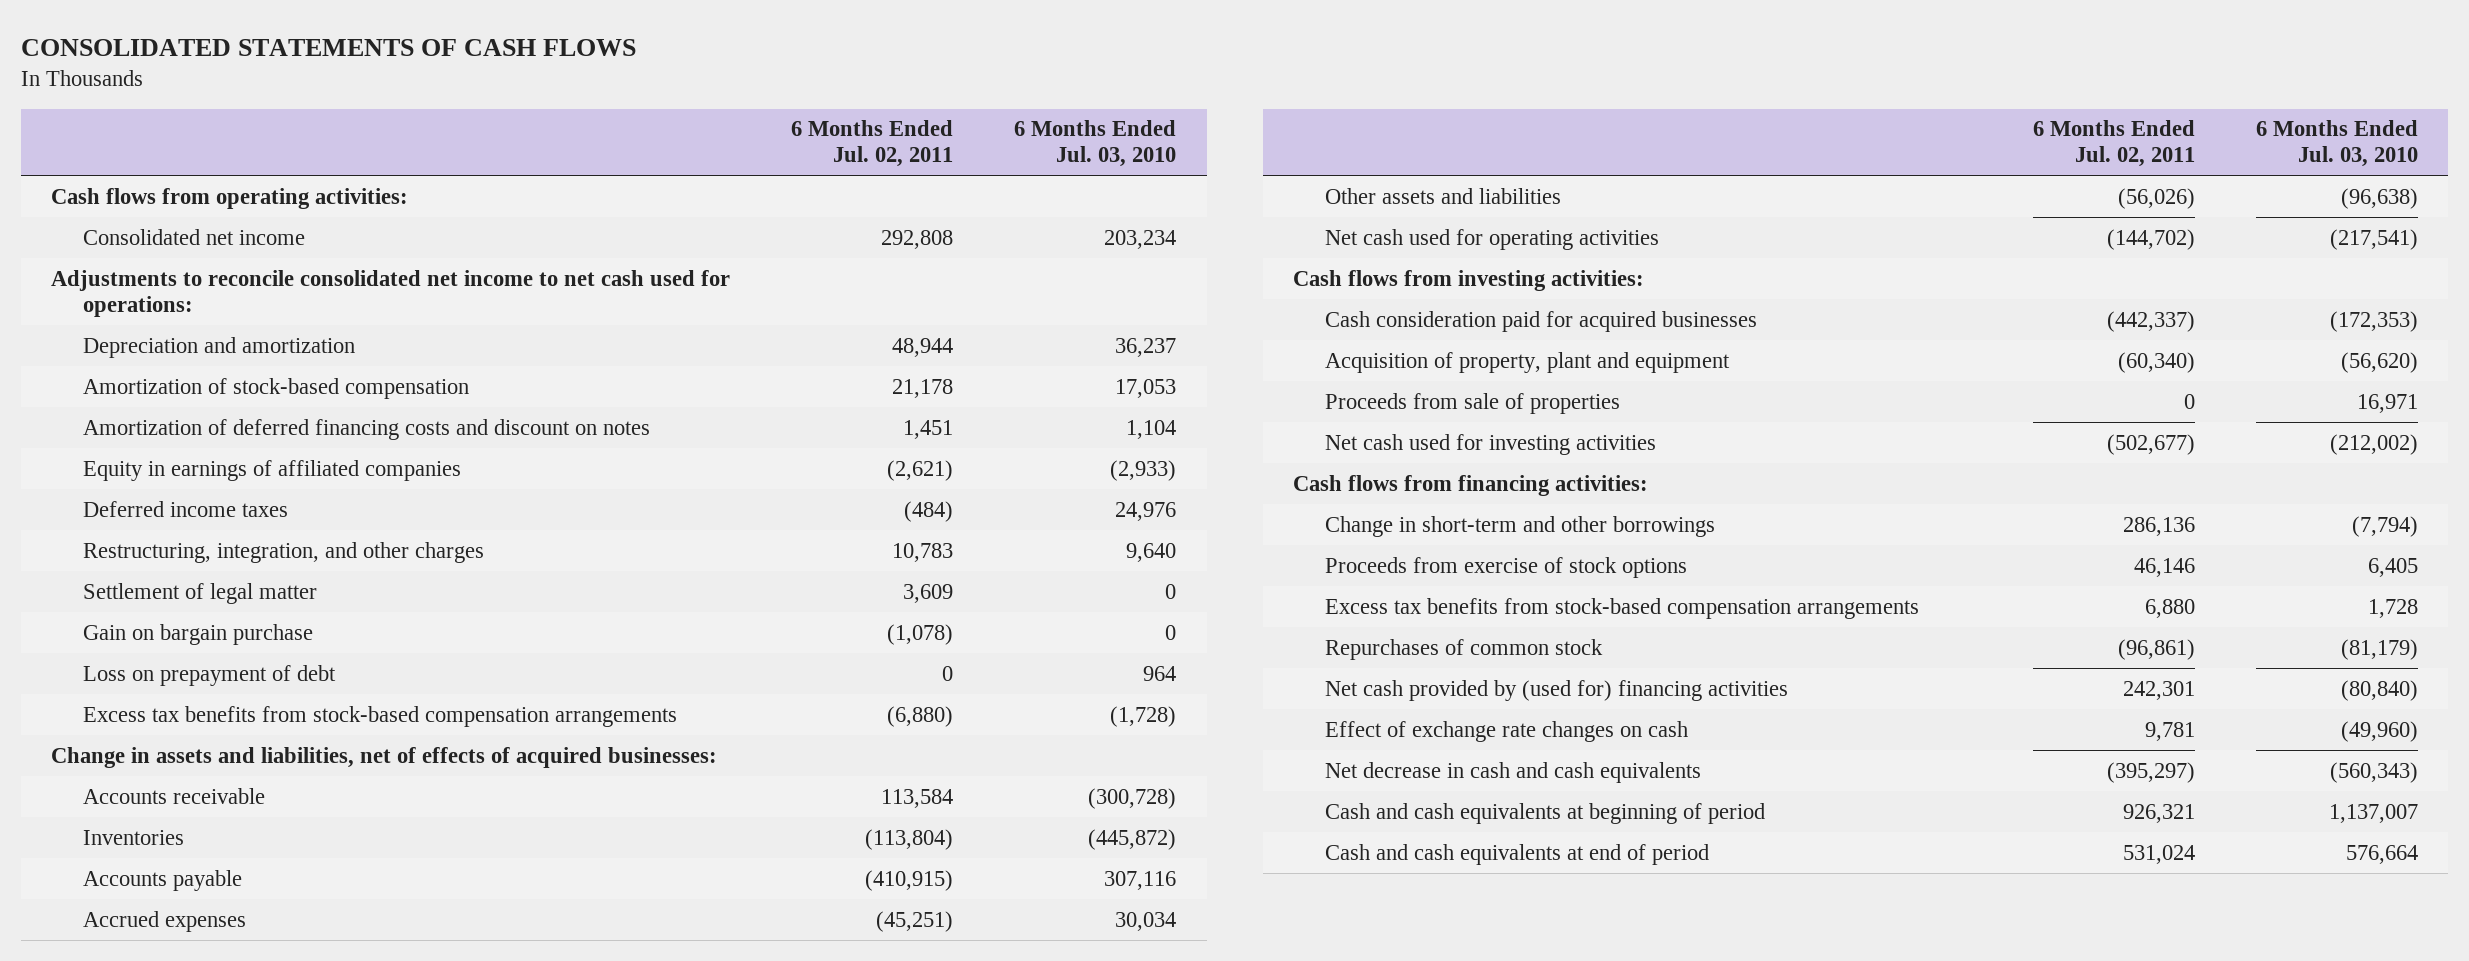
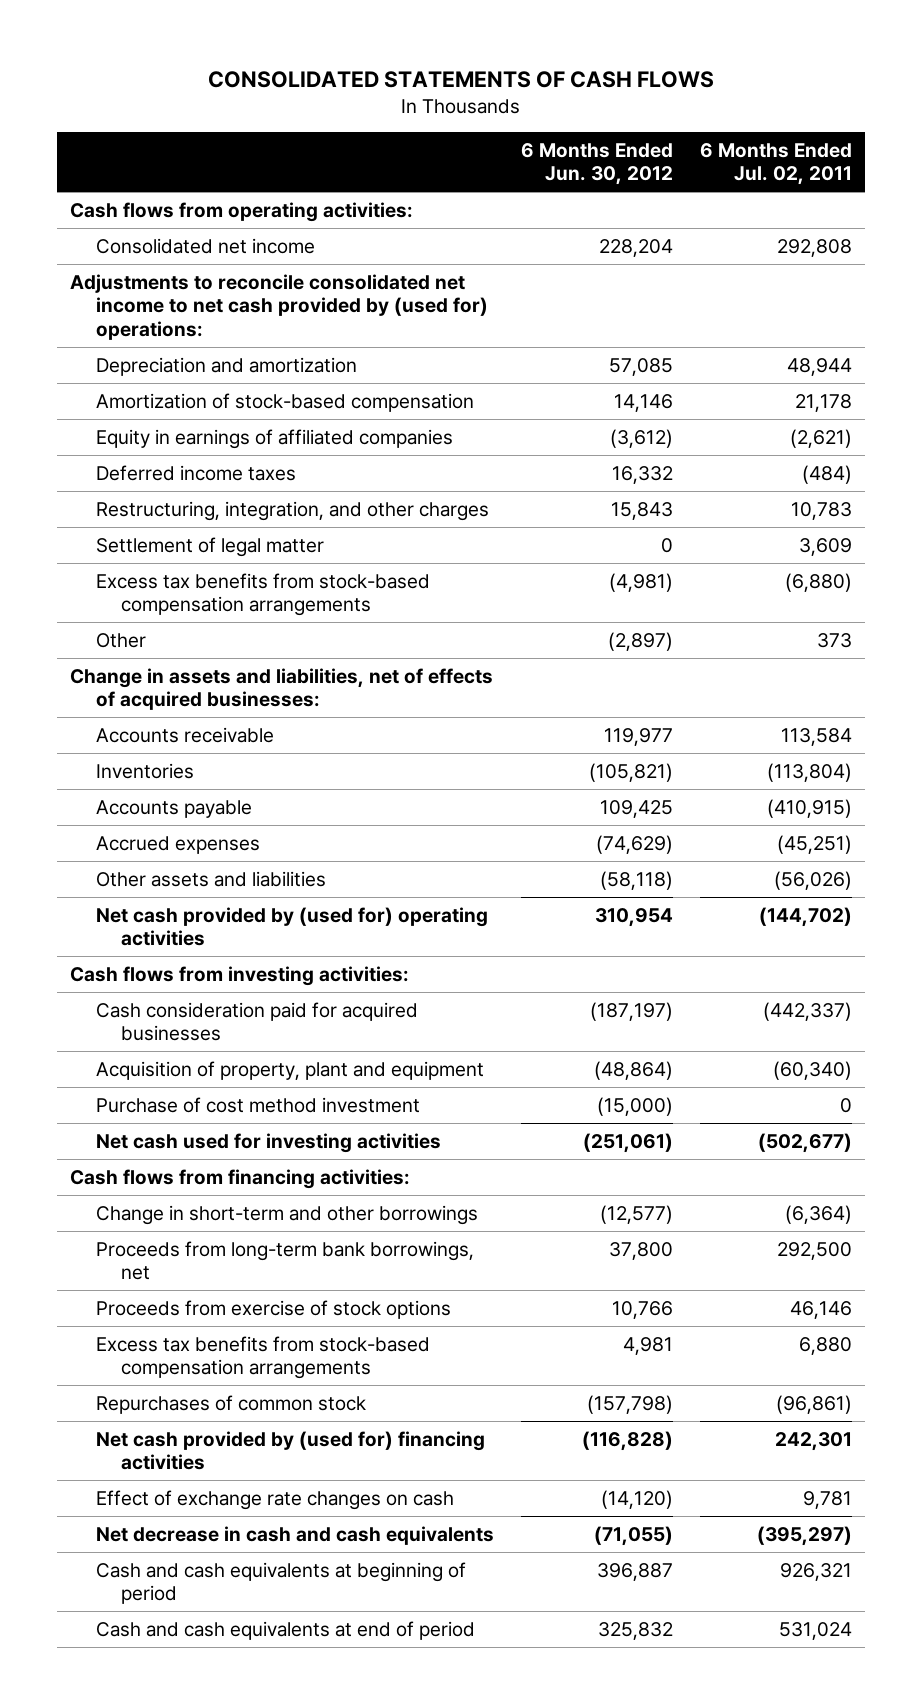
- | 6 Months Ended Jul. 02, 2011 | 6 Months Ended Jul. 03, 2010
+ | 6 Months Ended Jun. 30, 2012 | 6 Months Ended Jul. 02, 2011
- Adjustments to reconcile consolidated net income to net cash used for operations:
+ Adjustments to reconcile consolidated net income to net cash provided by (used for) operations:
- Amortization of deferred financing costs and discount on notes | 1,451 | 1,104
- Gain on bargain purchase | (1,078) | 0
- Loss on prepayment of debt | 0 | 964
+ Other | (2,897) | 373
- Net cash used for operating activities | (144,702) | (217,541)
+ Net cash provided by (used for) operating activities | 310,954 | (144,702)
- Proceeds from sale of properties | 0 | 16,971
+ Purchase of cost method investment | (15,000) | 0
- Change in short-term and other borrowings | 286,136 | (7,794)
+ Change in short-term and other borrowings | (12,577) | (6,364)
+ Proceeds from long-term bank borrowings, net | 37,800 | 292,500

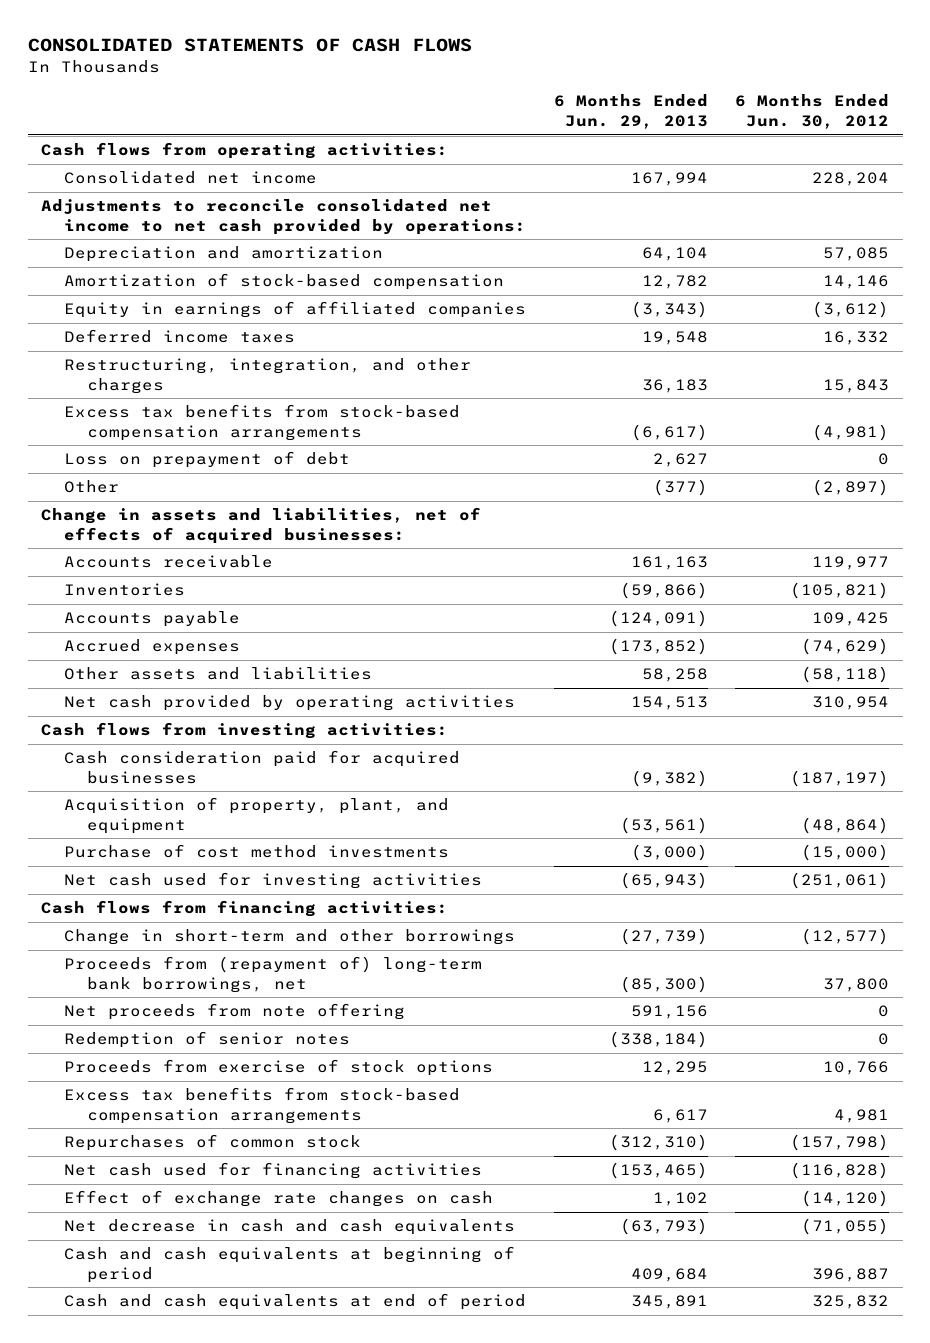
- | 6 Months Ended Jun. 30, 2012 | 6 Months Ended Jul. 02, 2011
+ | 6 Months Ended Jun. 29, 2013 | 6 Months Ended Jun. 30, 2012
- Adjustments to reconcile consolidated net income to net cash provided by (used for) operations:
+ Adjustments to reconcile consolidated net income to net cash provided by operations:
- Settlement of legal matter | 0 | 3,609
+ Loss on prepayment of debt | 2,627 | 0
- Net cash provided by (used for) operating activities | 310,954 | (144,702)
+ Net cash provided by operating activities | 154,513 | 310,954
- Acquisition of property, plant and equipment | (48,864) | (60,340)
- Purchase of cost method investment | (15,000) | 0
+ Acquisition of property, plant, and equipment | (53,561) | (48,864)
+ Purchase of cost method investments | (3,000) | (15,000)
- Proceeds from long-term bank borrowings, net | 37,800 | 292,500
+ Proceeds from (repayment of) long-term bank borrowings, net | (85,300) | 37,800
+ Net proceeds from note offering | 591,156 | 0
+ Redemption of senior notes | (338,184) | 0
- Net cash provided by (used for) financing activities | (116,828) | 242,301
+ Net cash used for financing activities | (153,465) | (116,828)

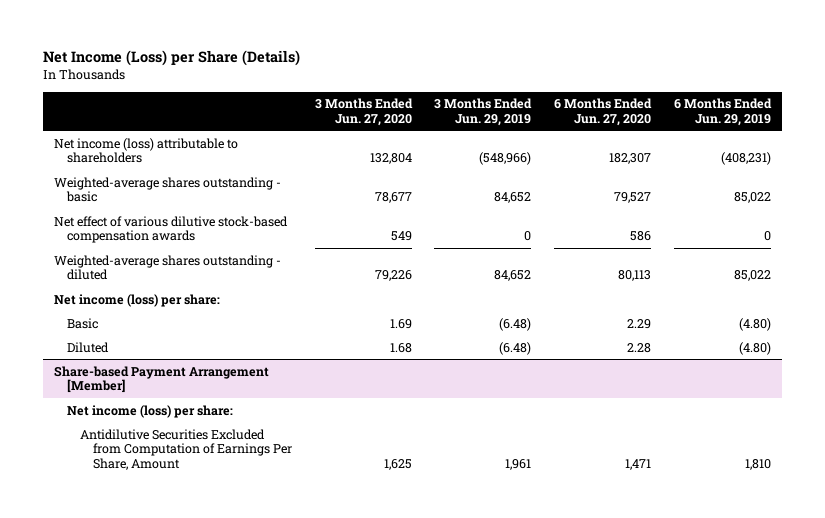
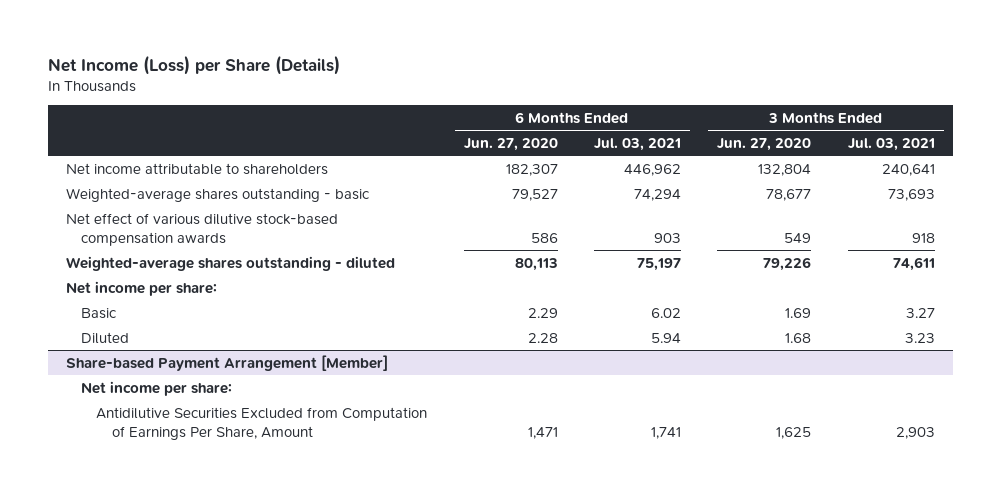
- | 3 Months Ended Jun. 27, 2020 | 3 Months Ended Jun. 29, 2019 | 6 Months Ended Jun. 27, 2020 | 6 Months Ended Jun. 29, 2019
+ | 6 Months Ended Jun. 27, 2020 | 6 Months Ended Jul. 03, 2021 | 3 Months Ended Jun. 27, 2020 | 3 Months Ended Jul. 03, 2021
- Net income (loss) attributable to shareholders | 132,804 | (548,966) | 182,307 | (408,231)
+ Net income attributable to shareholders | 182,307 | 446,962 | 132,804 | 240,641
- Net income (loss) per share:
+ Net income per share:
@ Share-based Payment Arrangement [Member]
- Net income (loss) per share:
+ Net income per share:

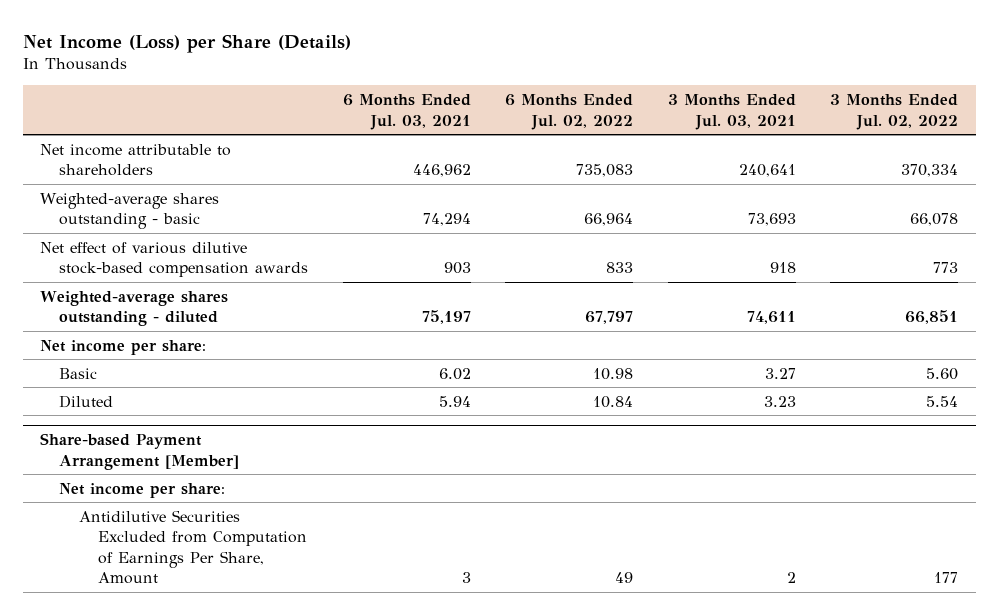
- | 6 Months Ended Jun. 27, 2020 | 6 Months Ended Jul. 03, 2021 | 3 Months Ended Jun. 27, 2020 | 3 Months Ended Jul. 03, 2021
+ | 6 Months Ended Jul. 03, 2021 | 6 Months Ended Jul. 02, 2022 | 3 Months Ended Jul. 03, 2021 | 3 Months Ended Jul. 02, 2022
@ Share-based Payment Arrangement [Member]
- Antidilutive Securities Excluded from Computation of Earnings Per Share, Amount | 1,471 | 1,741 | 1,625 | 2,903
+ Antidilutive Securities Excluded from Computation of Earnings Per Share, Amount | 3 | 49 | 2 | 177

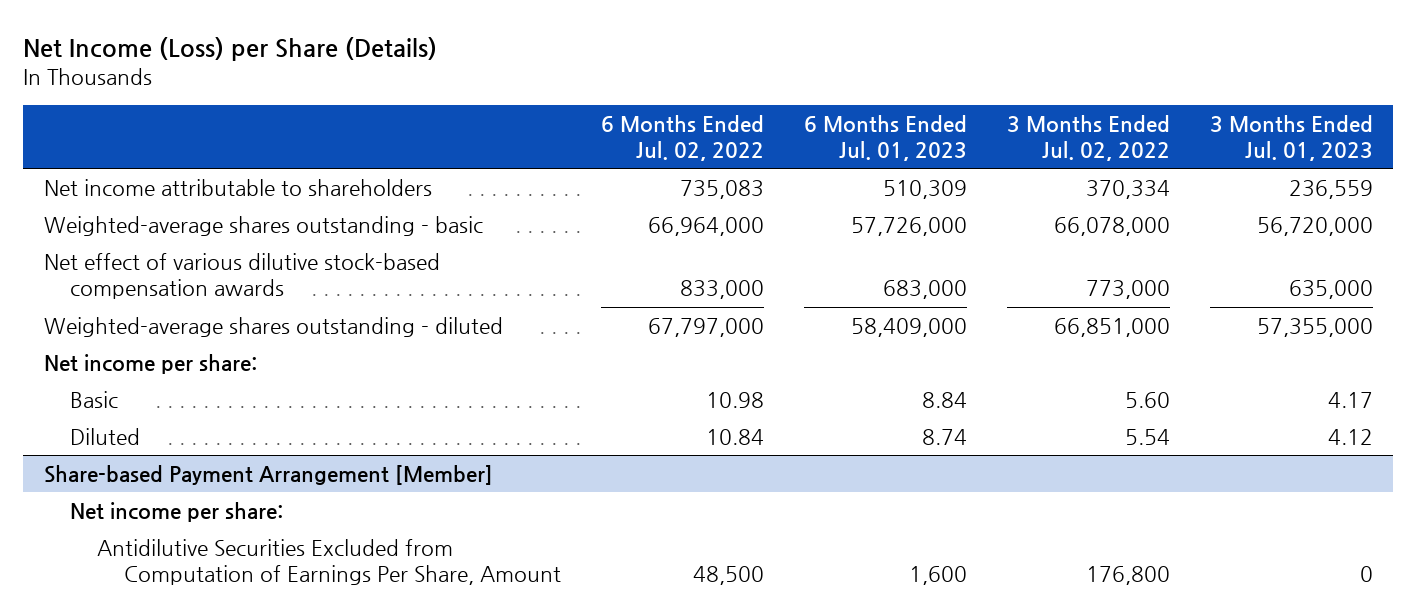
- | 6 Months Ended Jul. 03, 2021 | 6 Months Ended Jul. 02, 2022 | 3 Months Ended Jul. 03, 2021 | 3 Months Ended Jul. 02, 2022
+ | 6 Months Ended Jul. 02, 2022 | 6 Months Ended Jul. 01, 2023 | 3 Months Ended Jul. 02, 2022 | 3 Months Ended Jul. 01, 2023
- Weighted-average shares outstanding - basic | 74,294 | 66,964 | 73,693 | 66,078
- Net effect of various dilutive stock-based compensation awards | 903 | 833 | 918 | 773
- Weighted-average shares outstanding - diluted | 75,197 | 67,797 | 74,611 | 66,851
+ Weighted-average shares outstanding - basic | 66,964,000 | 57,726,000 | 66,078,000 | 56,720,000
+ Net effect of various dilutive stock-based compensation awards | 833,000 | 683,000 | 773,000 | 635,000
+ Weighted-average shares outstanding - diluted | 67,797,000 | 58,409,000 | 66,851,000 | 57,355,000
@ Share-based Payment Arrangement [Member]
- Antidilutive Securities Excluded from Computation of Earnings Per Share, Amount | 3 | 49 | 2 | 177
+ Antidilutive Securities Excluded from Computation of Earnings Per Share, Amount | 48,500 | 1,600 | 176,800 | 0

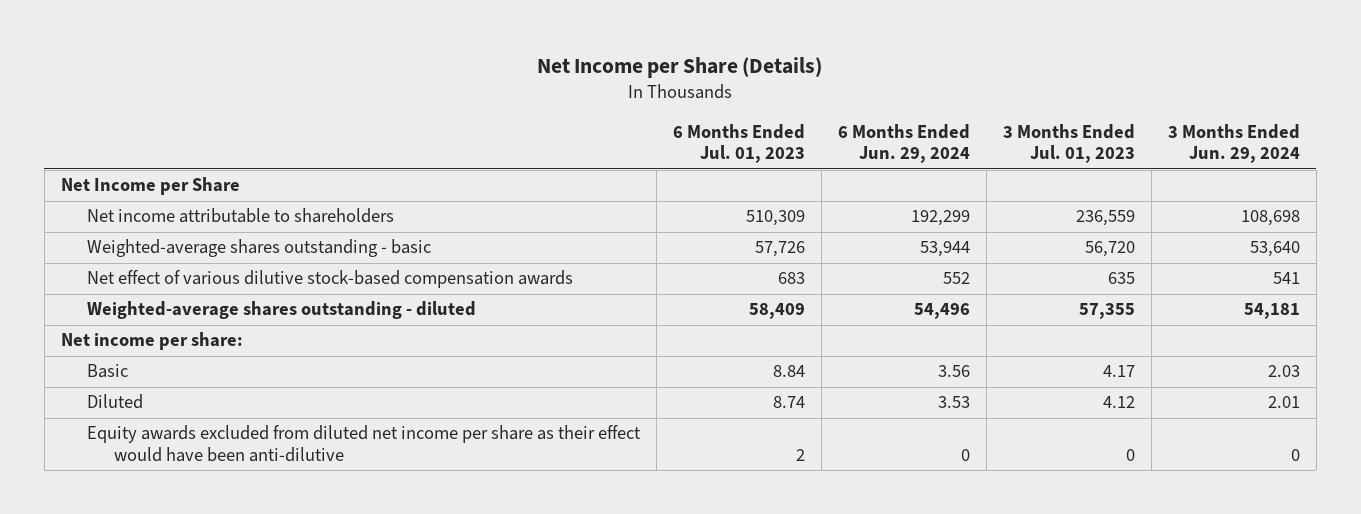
- Net Income (Loss) per Share (Details)
+ Net Income per Share (Details)
- | 6 Months Ended Jul. 02, 2022 | 6 Months Ended Jul. 01, 2023 | 3 Months Ended Jul. 02, 2022 | 3 Months Ended Jul. 01, 2023
+ | 6 Months Ended Jul. 01, 2023 | 6 Months Ended Jun. 29, 2024 | 3 Months Ended Jul. 01, 2023 | 3 Months Ended Jun. 29, 2024
+ Net Income per Share
- Weighted-average shares outstanding - basic | 66,964,000 | 57,726,000 | 66,078,000 | 56,720,000
- Net effect of various dilutive stock-based compensation awards | 833,000 | 683,000 | 773,000 | 635,000
- Weighted-average shares outstanding - diluted | 67,797,000 | 58,409,000 | 66,851,000 | 57,355,000
+ Weighted-average shares outstanding - basic | 57,726 | 53,944 | 56,720 | 53,640
+ Net effect of various dilutive stock-based compensation awards | 683 | 552 | 635 | 541
+ Weighted-average shares outstanding - diluted | 58,409 | 54,496 | 57,355 | 54,181
- Share-based Payment Arrangement [Member]
- Net income per share:
- Antidilutive Securities Excluded from Computation of Earnings Per Share, Amount | 48,500 | 1,600 | 176,800 | 0
+ Equity awards excluded from diluted net income per share as their effect would have been anti-dilutive | 2 | 0 | 0 | 0

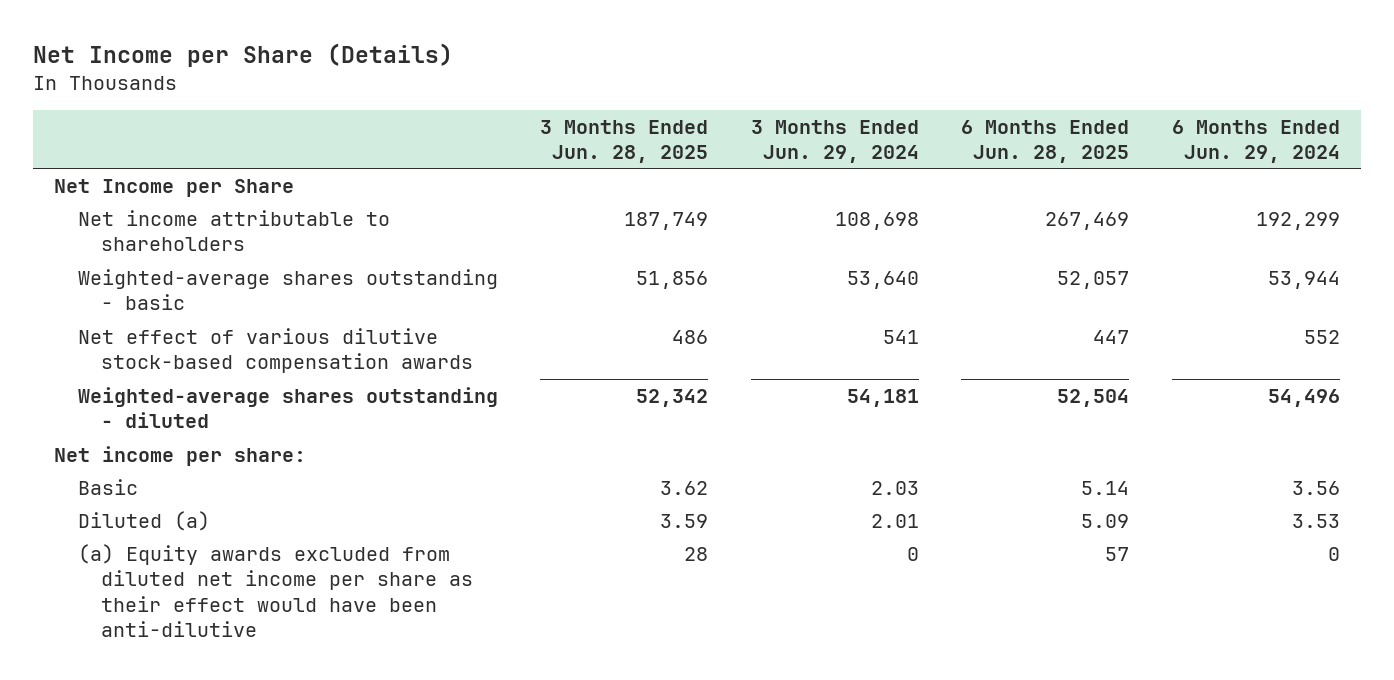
- | 6 Months Ended Jul. 01, 2023 | 6 Months Ended Jun. 29, 2024 | 3 Months Ended Jul. 01, 2023 | 3 Months Ended Jun. 29, 2024
+ | 3 Months Ended Jun. 28, 2025 | 3 Months Ended Jun. 29, 2024 | 6 Months Ended Jun. 28, 2025 | 6 Months Ended Jun. 29, 2024
- Diluted | 8.74 | 3.53 | 4.12 | 2.01
- Equity awards excluded from diluted net income per share as their effect would have been anti-dilutive | 2 | 0 | 0 | 0
+ Diluted (a) | 3.59 | 2.01 | 5.09 | 3.53
+ (a) Equity awards excluded from diluted net income per share as their effect would have been anti-dilutive | 28 | 0 | 57 | 0

